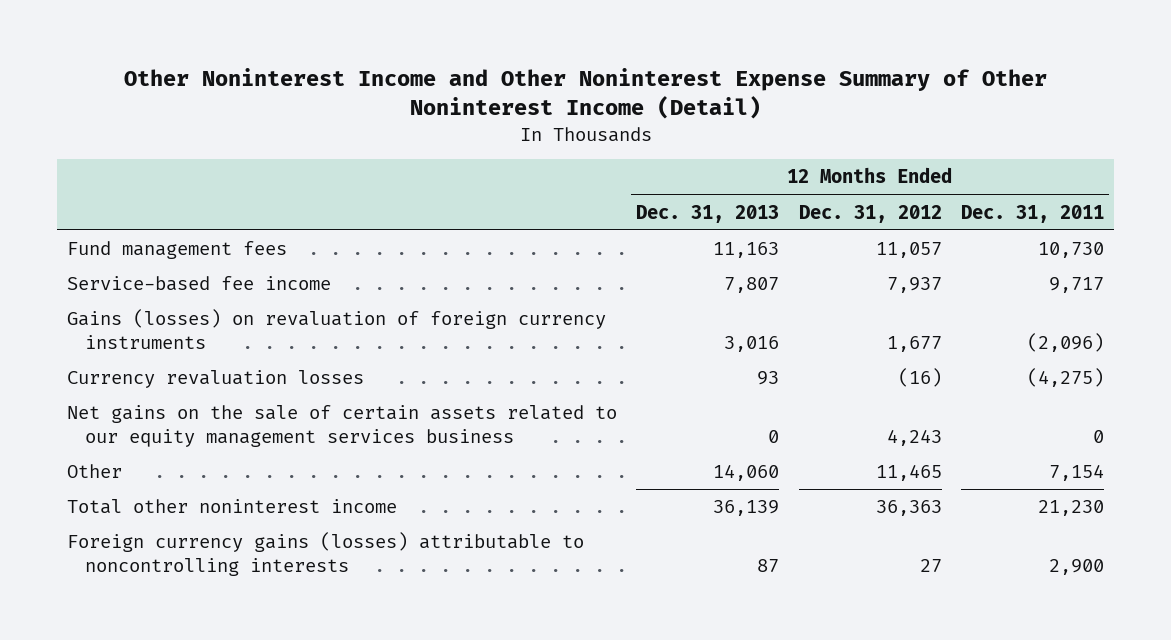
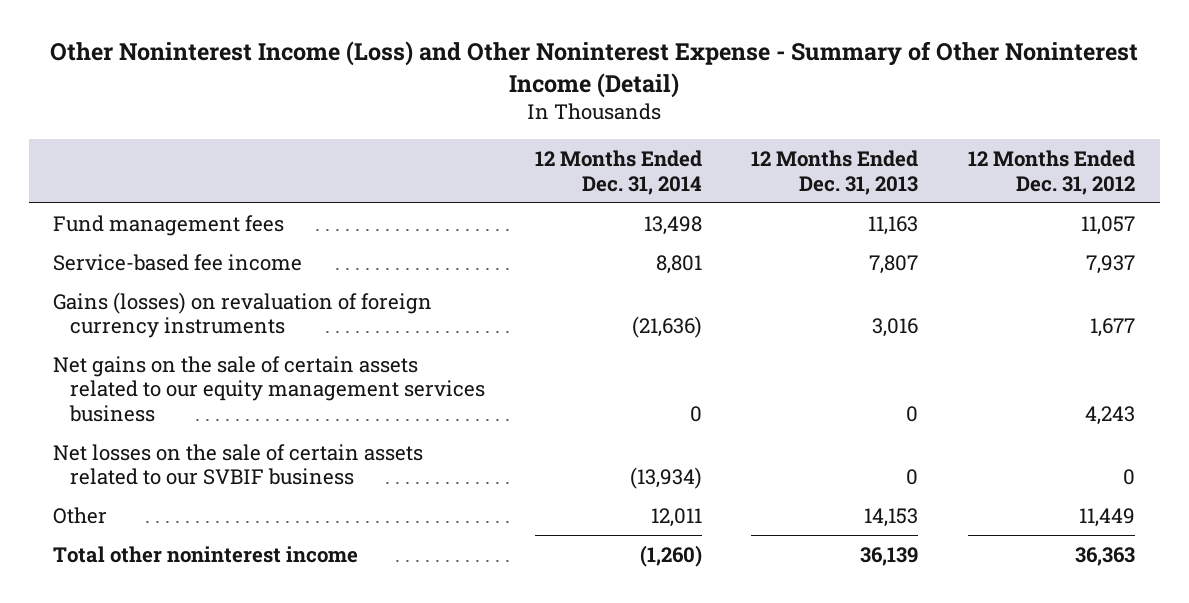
- Other Noninterest Income and Other Noninterest Expense Summary of Other Noninterest Income (Detail)
+ Other Noninterest Income (Loss) and Other Noninterest Expense - Summary of Other Noninterest Income (Detail)
- | 12 Months Ended Dec. 31, 2013 | 12 Months Ended Dec. 31, 2012 | 12 Months Ended Dec. 31, 2011
+ | 12 Months Ended Dec. 31, 2014 | 12 Months Ended Dec. 31, 2013 | 12 Months Ended Dec. 31, 2012
- Currency revaluation losses | 93 | (16) | (4,275)
- Other | 14,060 | 11,465 | 7,154
+ Net losses on the sale of certain assets related to our SVBIF business | (13,934) | 0 | 0
+ Other | 12,011 | 14,153 | 11,449
- Foreign currency gains (losses) attributable to noncontrolling interests | 87 | 27 | 2,900

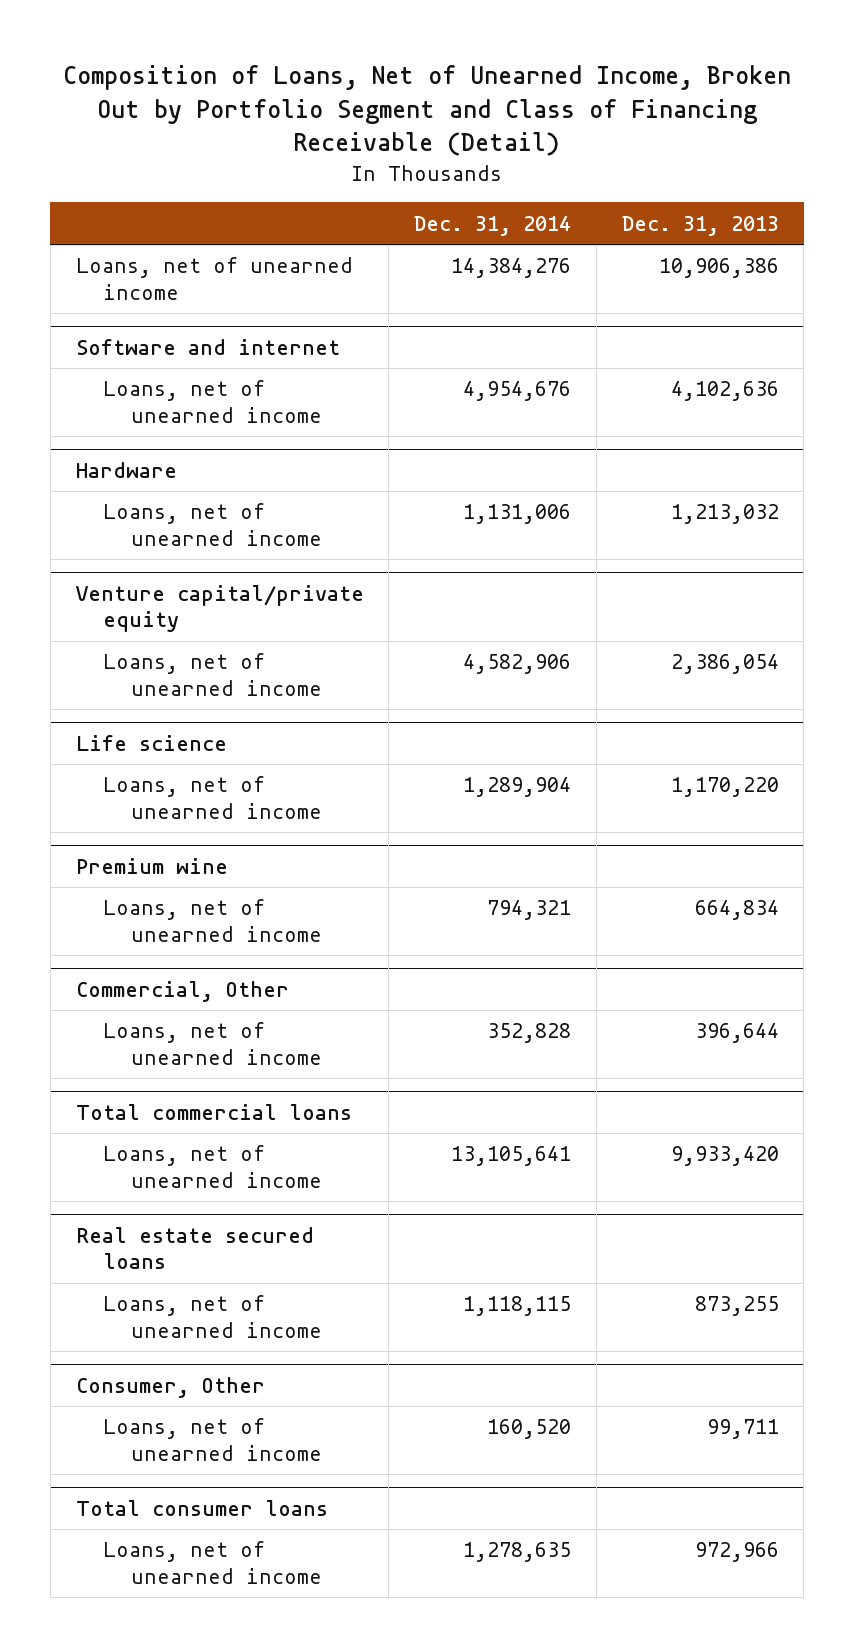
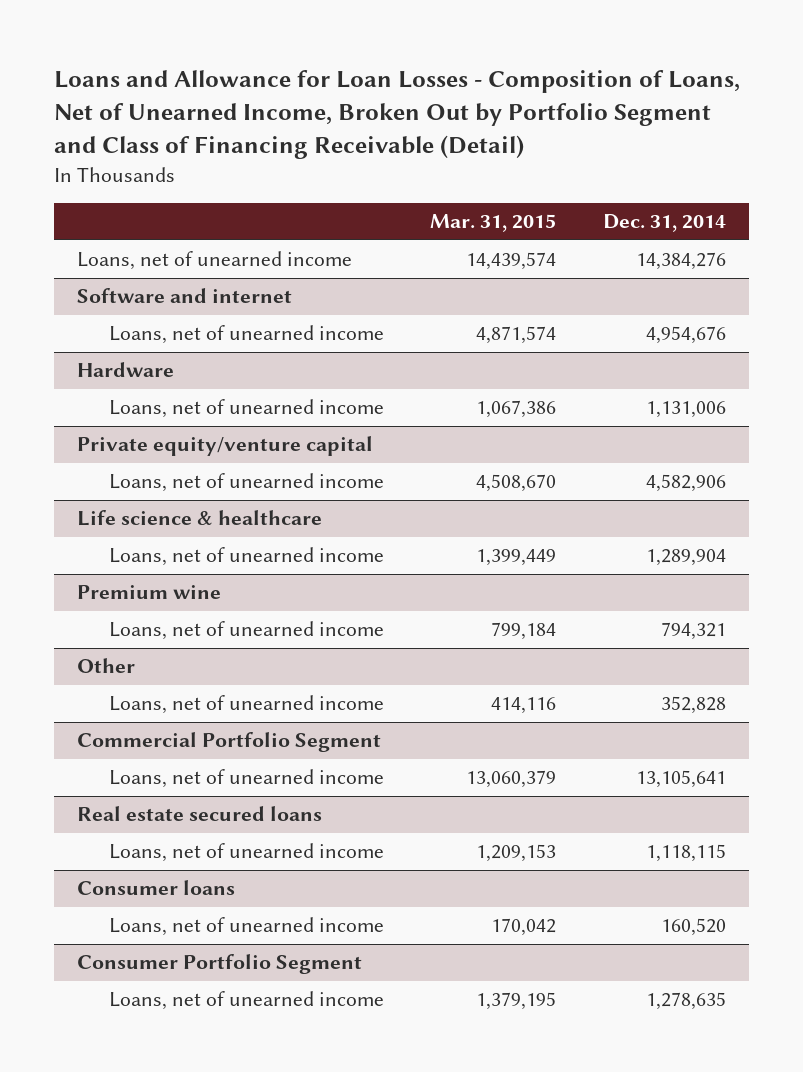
- Composition of Loans, Net of Unearned Income, Broken Out by Portfolio Segment and Class of Financing Receivable (Detail)
+ Loans and Allowance for Loan Losses - Composition of Loans, Net of Unearned Income, Broken Out by Portfolio Segment and Class of Financing Receivable (Detail)
- | Dec. 31, 2014 | Dec. 31, 2013
+ | Mar. 31, 2015 | Dec. 31, 2014
- Venture capital/private equity
+ Private equity/venture capital
- Life science
+ Life science & healthcare
- Commercial, Other
+ Other
- Total commercial loans
+ Commercial Portfolio Segment
- Consumer, Other
+ Consumer loans
- Total consumer loans
+ Consumer Portfolio Segment

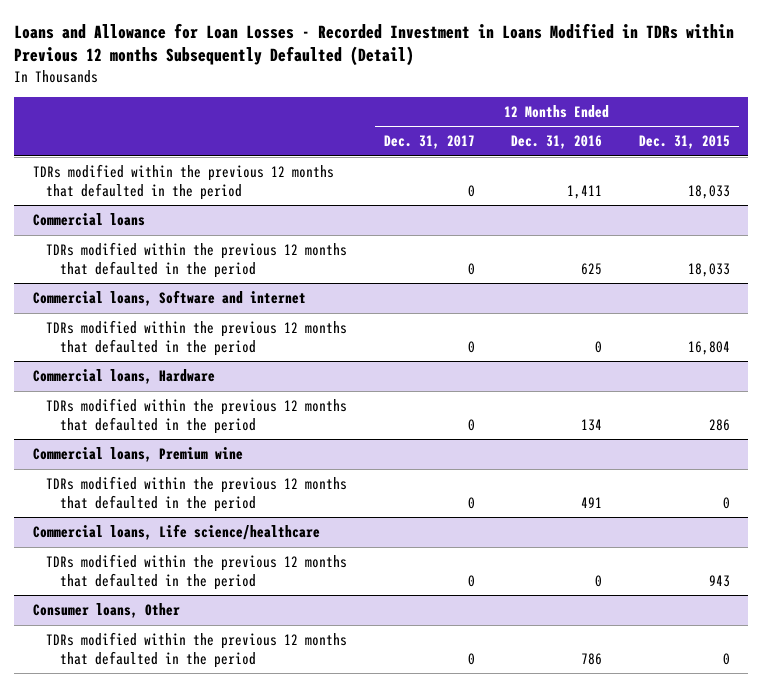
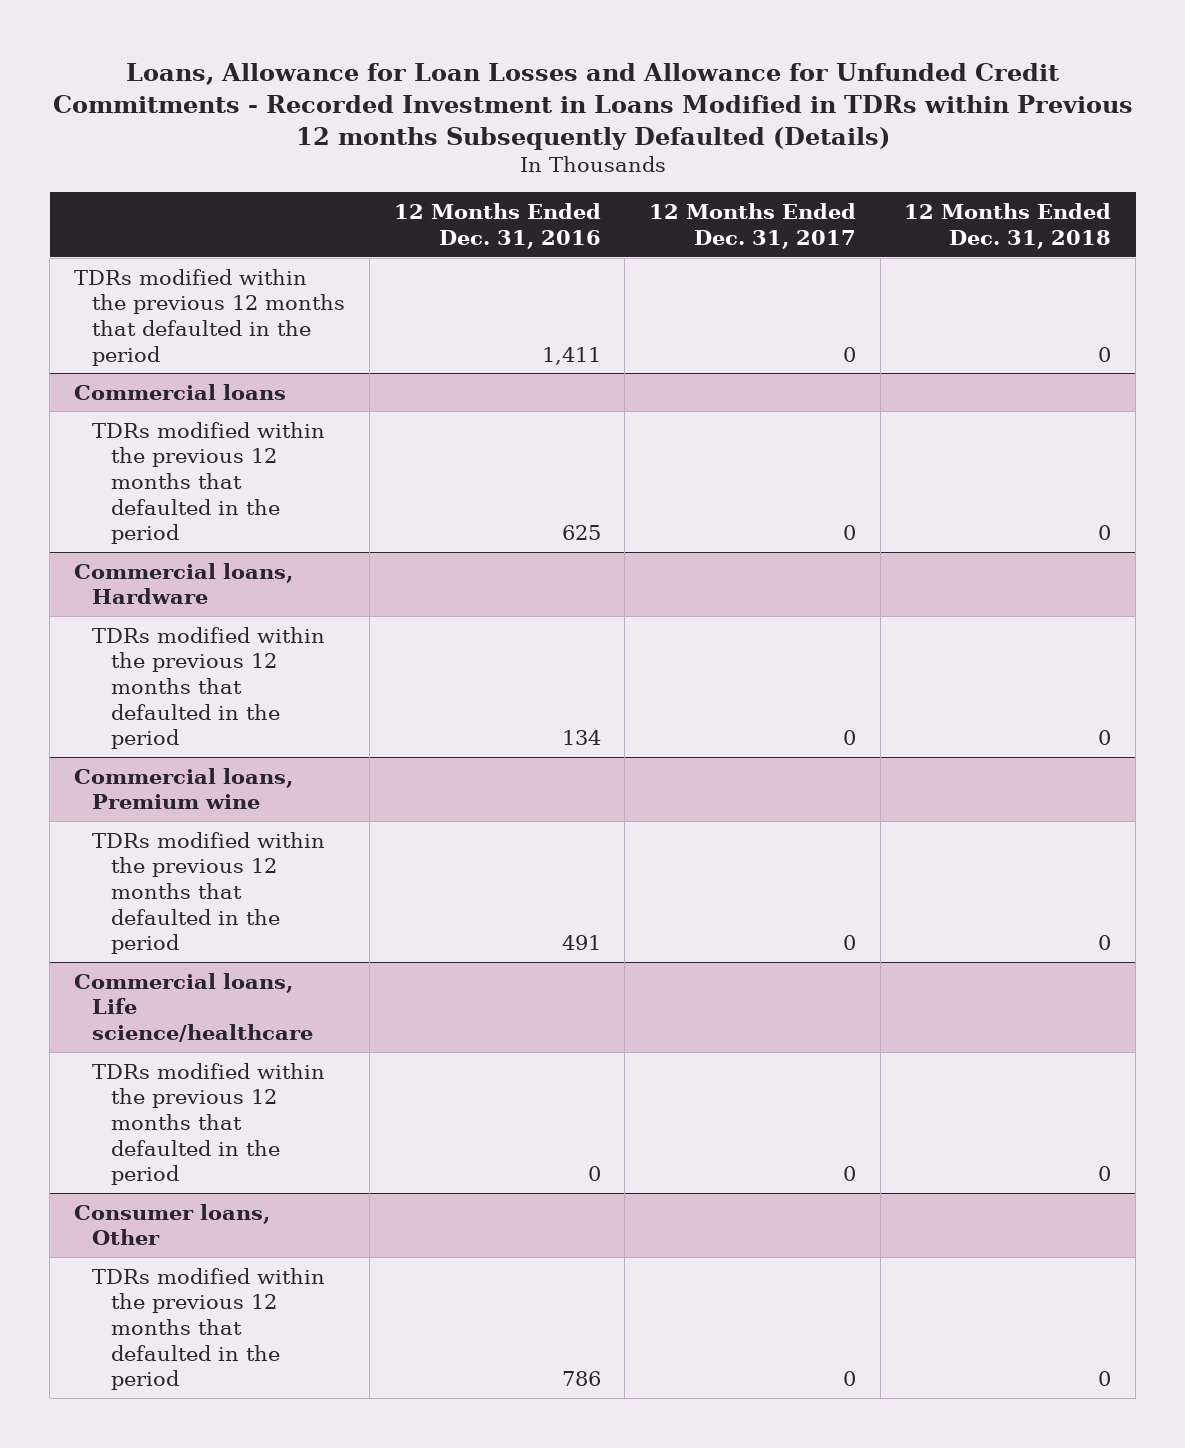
- Loans and Allowance for Loan Losses - Recorded Investment in Loans Modified in TDRs within Previous 12 months Subsequently Defaulted (Detail)
+ Loans, Allowance for Loan Losses and Allowance for Unfunded Credit Commitments - Recorded Investment in Loans Modified in TDRs within Previous 12 months Subsequently Defaulted (Details)
- | 12 Months Ended Dec. 31, 2017 | 12 Months Ended Dec. 31, 2016 | 12 Months Ended Dec. 31, 2015
+ | 12 Months Ended Dec. 31, 2016 | 12 Months Ended Dec. 31, 2017 | 12 Months Ended Dec. 31, 2018
- Commercial loans, Software and internet
- TDRs modified within the previous 12 months that defaulted in the period | 0 | 0 | 16,804

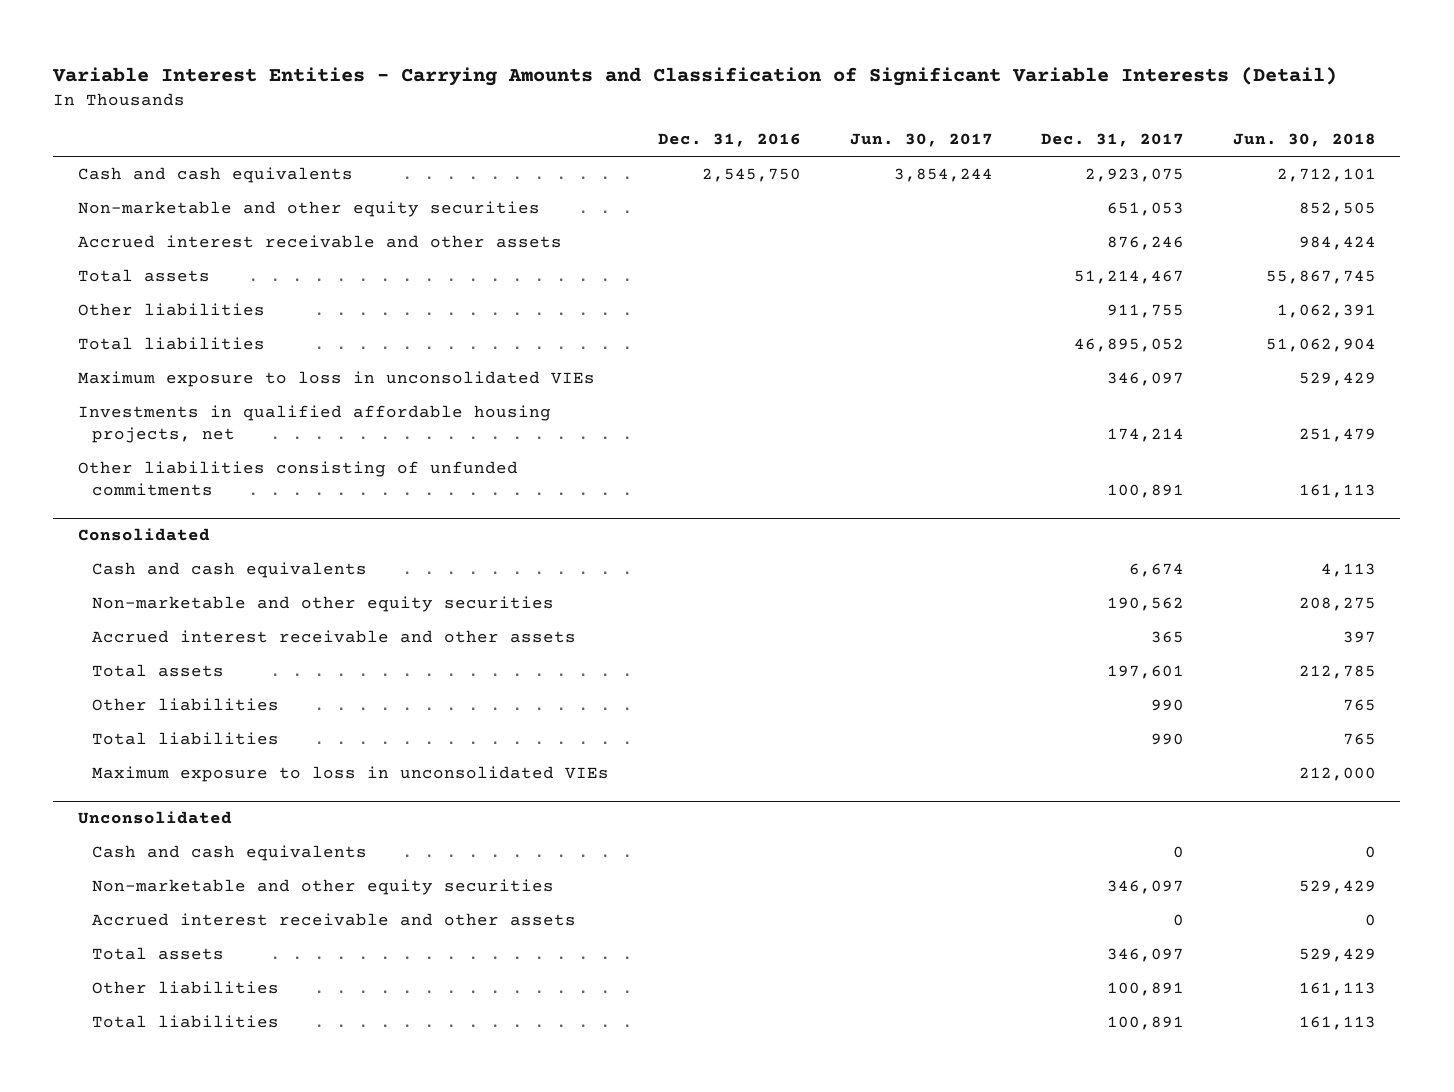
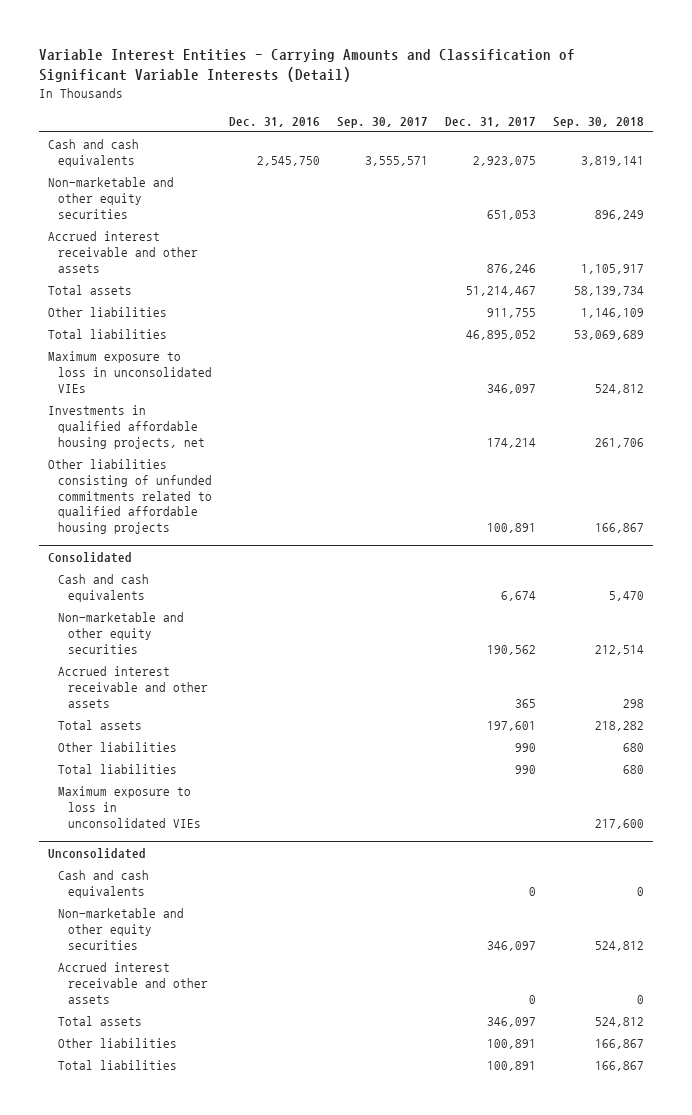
- | Dec. 31, 2016 | Jun. 30, 2017 | Dec. 31, 2017 | Jun. 30, 2018
+ | Dec. 31, 2016 | Sep. 30, 2017 | Dec. 31, 2017 | Sep. 30, 2018
- Other liabilities consisting of unfunded commitments | | | 100,891 | 161,113
+ Other liabilities consisting of unfunded commitments related to qualified affordable housing projects | | | 100,891 | 166,867

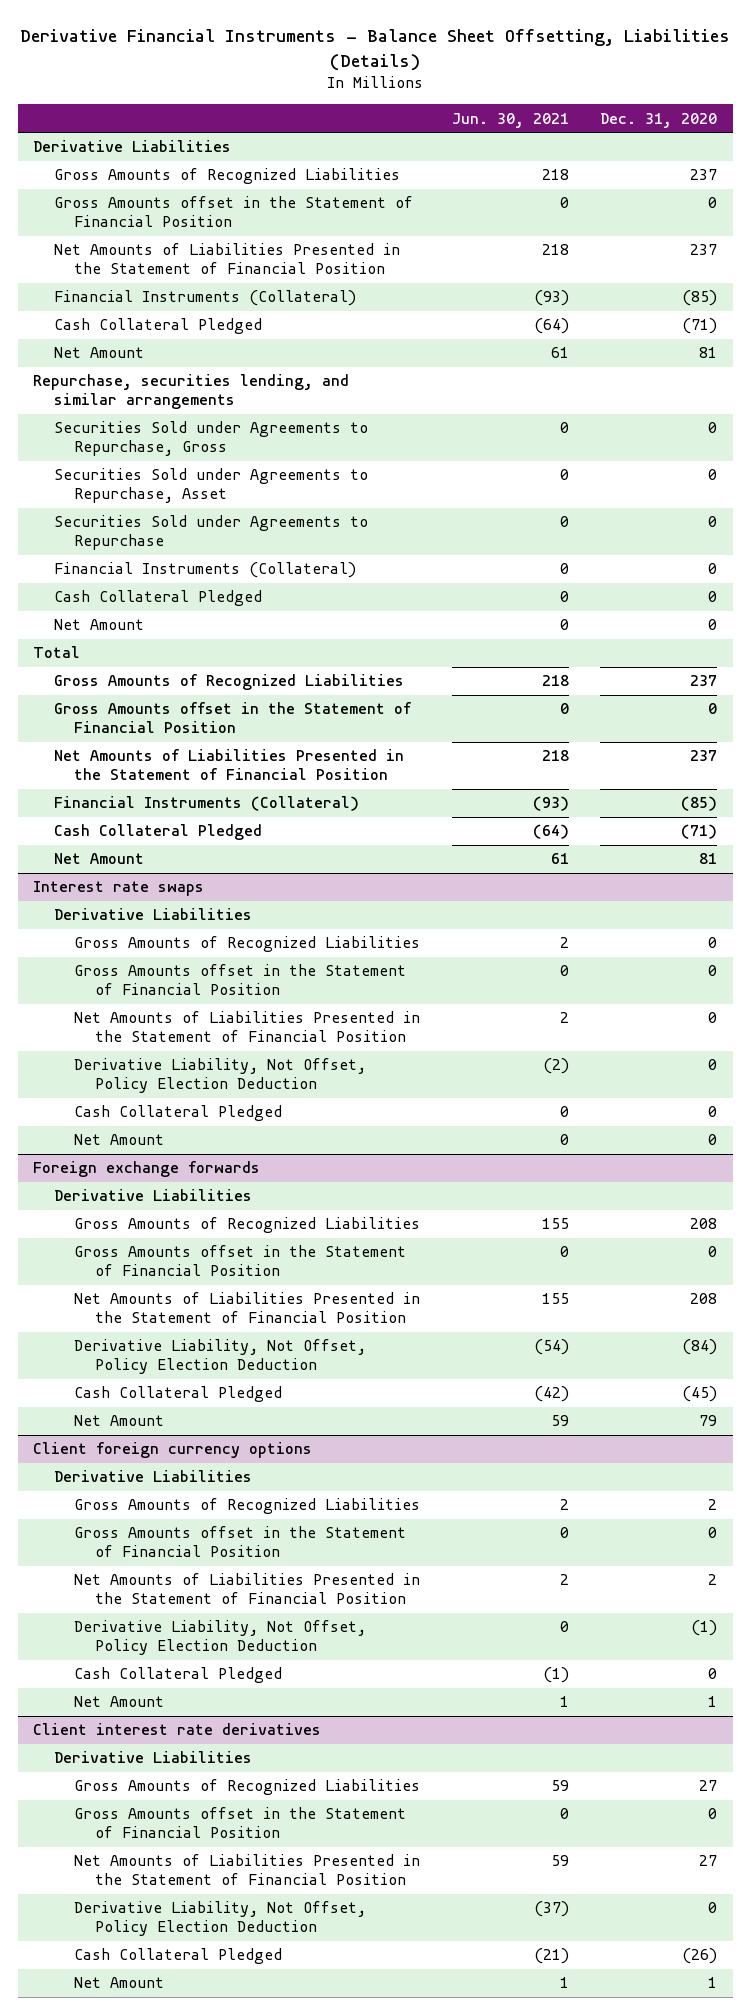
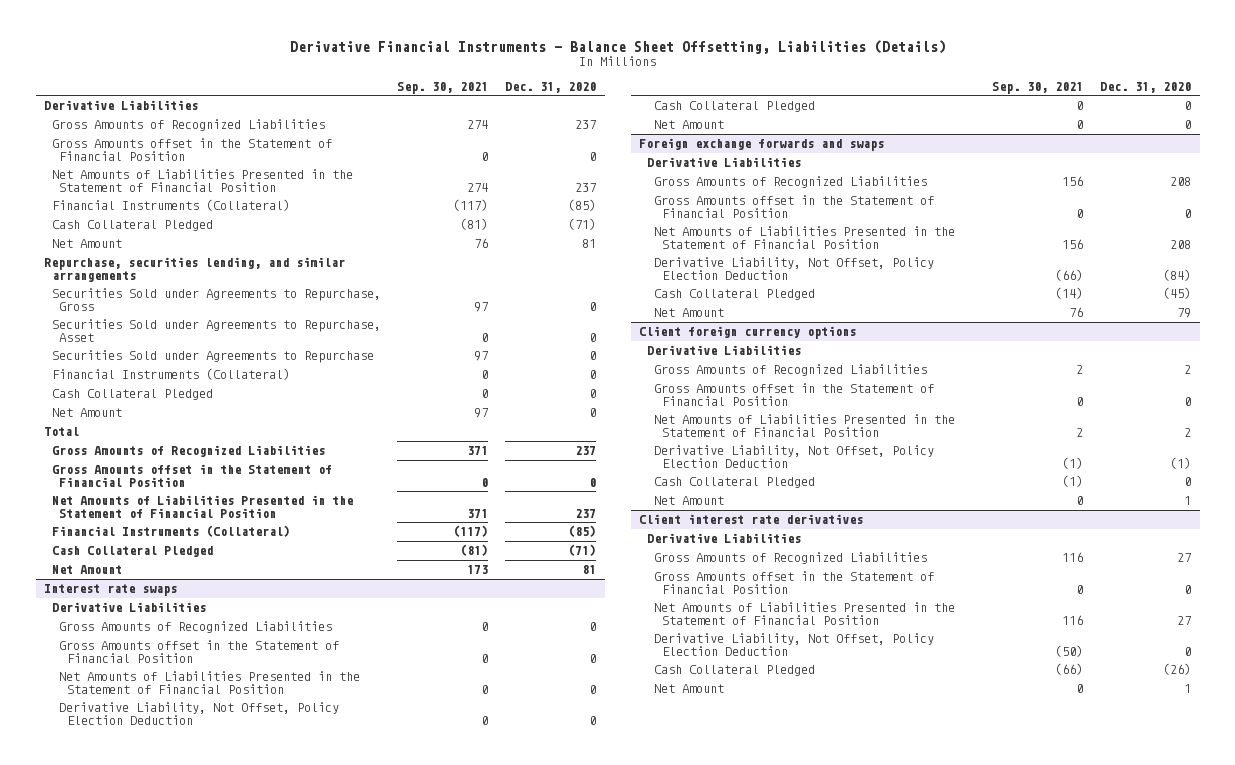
- | Jun. 30, 2021 | Dec. 31, 2020
+ | Sep. 30, 2021 | Dec. 31, 2020
- Foreign exchange forwards
+ Foreign exchange forwards and swaps

